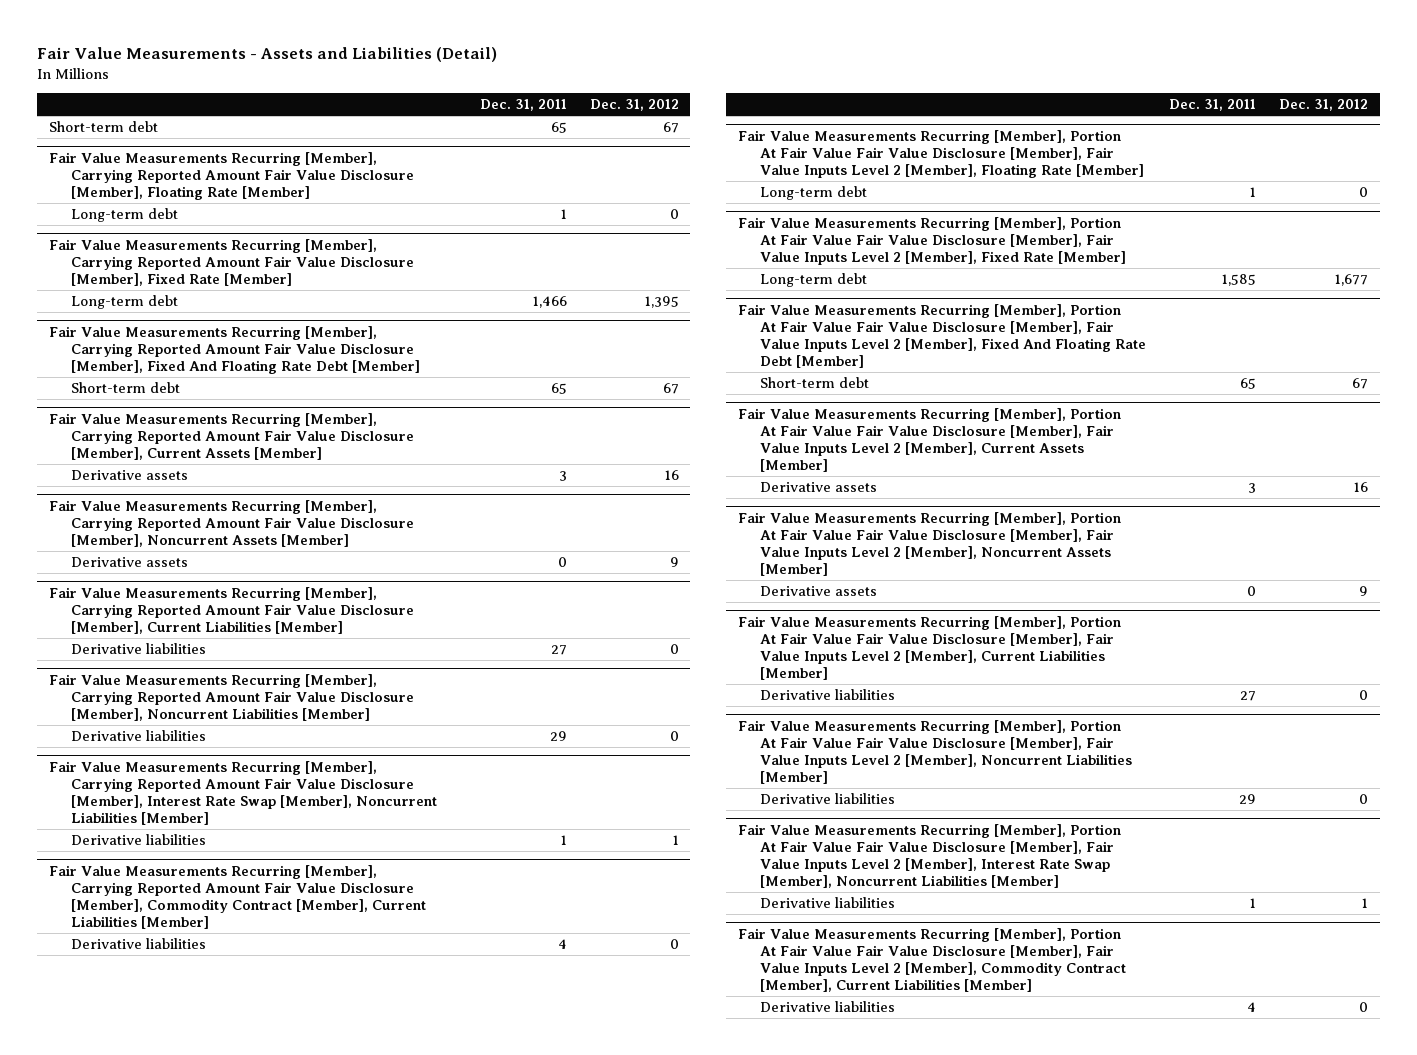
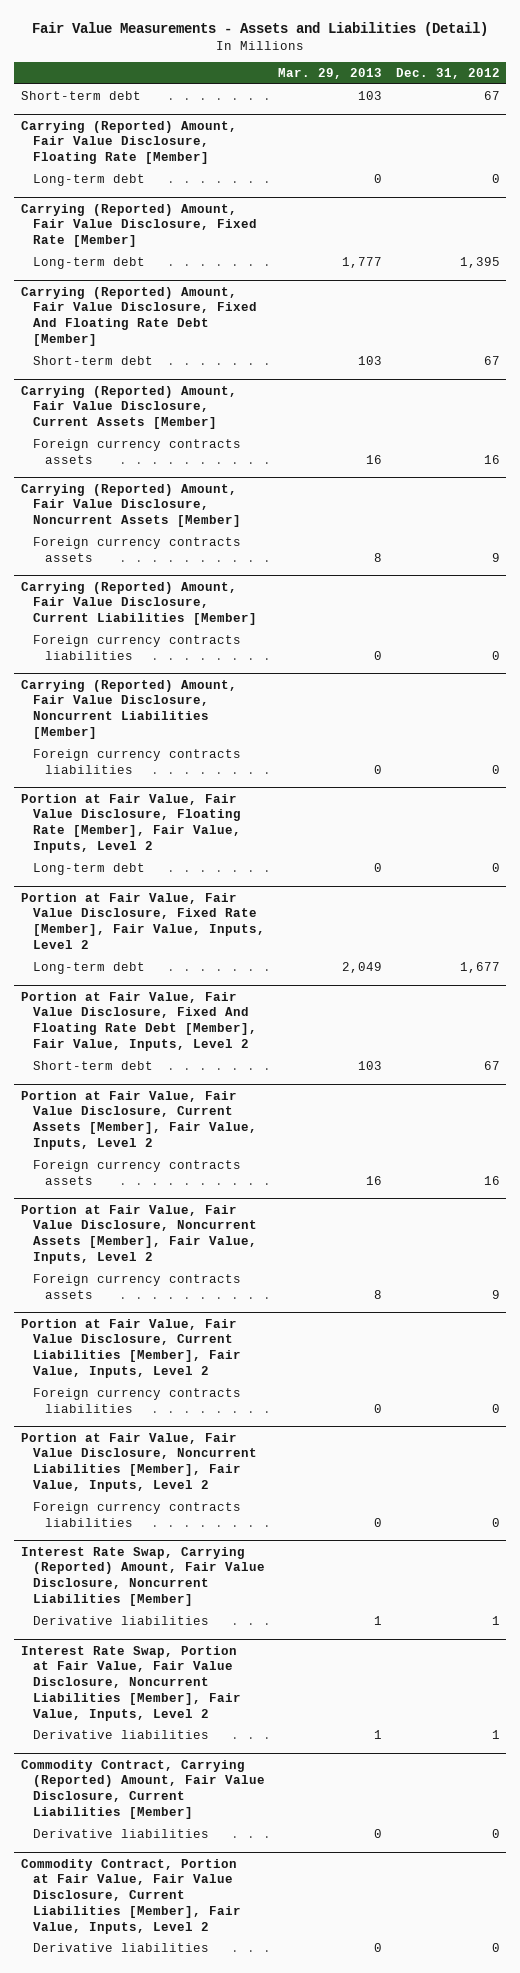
- | Dec. 31, 2011 | Dec. 31, 2012
+ | Mar. 29, 2013 | Dec. 31, 2012
- Fair Value Measurements Recurring [Member], Carrying Reported Amount Fair Value Disclosure [Member], Floating Rate [Member]
+ Carrying (Reported) Amount, Fair Value Disclosure, Floating Rate [Member]
- Fair Value Measurements Recurring [Member], Carrying Reported Amount Fair Value Disclosure [Member], Fixed Rate [Member]
+ Carrying (Reported) Amount, Fair Value Disclosure, Fixed Rate [Member]
- Fair Value Measurements Recurring [Member], Carrying Reported Amount Fair Value Disclosure [Member], Fixed And Floating Rate Debt [Member]
+ Carrying (Reported) Amount, Fair Value Disclosure, Fixed And Floating Rate Debt [Member]
- Fair Value Measurements Recurring [Member], Carrying Reported Amount Fair Value Disclosure [Member], Current Assets [Member]
- Derivative assets | 3 | 16
- Fair Value Measurements Recurring [Member], Carrying Reported Amount Fair Value Disclosure [Member], Noncurrent Assets [Member]
- Derivative assets | 0 | 9
- Fair Value Measurements Recurring [Member], Carrying Reported Amount Fair Value Disclosure [Member], Current Liabilities [Member]
- Derivative liabilities | 27 | 0
- Fair Value Measurements Recurring [Member], Carrying Reported Amount Fair Value Disclosure [Member], Noncurrent Liabilities [Member]
- Derivative liabilities | 29 | 0
- Fair Value Measurements Recurring [Member], Carrying Reported Amount Fair Value Disclosure [Member], Interest Rate Swap [Member], Noncurrent Liabilities [Member]
- Derivative liabilities | 1 | 1
- Fair Value Measurements Recurring [Member], Carrying Reported Amount Fair Value Disclosure [Member], Commodity Contract [Member], Current Liabilities [Member]
- Derivative liabilities | 4 | 0
- Fair Value Measurements Recurring [Member], Portion At Fair Value Fair Value Disclosure [Member], Fair Value Inputs Level 2 [Member], Floating Rate [Member]
+ Carrying (Reported) Amount, Fair Value Disclosure, Current Assets [Member]
+ Foreign currency contracts assets | 16 | 16
+ Carrying (Reported) Amount, Fair Value Disclosure, Noncurrent Assets [Member]
+ Foreign currency contracts assets | 8 | 9
+ Carrying (Reported) Amount, Fair Value Disclosure, Current Liabilities [Member]
+ Foreign currency contracts liabilities | 0 | 0
+ Carrying (Reported) Amount, Fair Value Disclosure, Noncurrent Liabilities [Member]
+ Foreign currency contracts liabilities | 0 | 0
+ Portion at Fair Value, Fair Value Disclosure, Floating Rate [Member], Fair Value, Inputs, Level 2
- Fair Value Measurements Recurring [Member], Portion At Fair Value Fair Value Disclosure [Member], Fair Value Inputs Level 2 [Member], Fixed Rate [Member]
+ Portion at Fair Value, Fair Value Disclosure, Fixed Rate [Member], Fair Value, Inputs, Level 2
- Fair Value Measurements Recurring [Member], Portion At Fair Value Fair Value Disclosure [Member], Fair Value Inputs Level 2 [Member], Fixed And Floating Rate Debt [Member]
+ Portion at Fair Value, Fair Value Disclosure, Fixed And Floating Rate Debt [Member], Fair Value, Inputs, Level 2
- Fair Value Measurements Recurring [Member], Portion At Fair Value Fair Value Disclosure [Member], Fair Value Inputs Level 2 [Member], Current Assets [Member]
- Derivative assets | 3 | 16
- Fair Value Measurements Recurring [Member], Portion At Fair Value Fair Value Disclosure [Member], Fair Value Inputs Level 2 [Member], Noncurrent Assets [Member]
- Derivative assets | 0 | 9
- Fair Value Measurements Recurring [Member], Portion At Fair Value Fair Value Disclosure [Member], Fair Value Inputs Level 2 [Member], Current Liabilities [Member]
- Derivative liabilities | 27 | 0
- Fair Value Measurements Recurring [Member], Portion At Fair Value Fair Value Disclosure [Member], Fair Value Inputs Level 2 [Member], Noncurrent Liabilities [Member]
- Derivative liabilities | 29 | 0
- Fair Value Measurements Recurring [Member], Portion At Fair Value Fair Value Disclosure [Member], Fair Value Inputs Level 2 [Member], Interest Rate Swap [Member], Noncurrent Liabilities [Member]
+ Portion at Fair Value, Fair Value Disclosure, Current Assets [Member], Fair Value, Inputs, Level 2
+ Foreign currency contracts assets | 16 | 16
+ Portion at Fair Value, Fair Value Disclosure, Noncurrent Assets [Member], Fair Value, Inputs, Level 2
+ Foreign currency contracts assets | 8 | 9
+ Portion at Fair Value, Fair Value Disclosure, Current Liabilities [Member], Fair Value, Inputs, Level 2
+ Foreign currency contracts liabilities | 0 | 0
+ Portion at Fair Value, Fair Value Disclosure, Noncurrent Liabilities [Member], Fair Value, Inputs, Level 2
+ Foreign currency contracts liabilities | 0 | 0
+ Interest Rate Swap, Carrying (Reported) Amount, Fair Value Disclosure, Noncurrent Liabilities [Member]
- Fair Value Measurements Recurring [Member], Portion At Fair Value Fair Value Disclosure [Member], Fair Value Inputs Level 2 [Member], Commodity Contract [Member], Current Liabilities [Member]
+ Interest Rate Swap, Portion at Fair Value, Fair Value Disclosure, Noncurrent Liabilities [Member], Fair Value, Inputs, Level 2
+ Derivative liabilities | 1 | 1
+ Commodity Contract, Carrying (Reported) Amount, Fair Value Disclosure, Current Liabilities [Member]
+ Commodity Contract, Portion at Fair Value, Fair Value Disclosure, Current Liabilities [Member], Fair Value, Inputs, Level 2
+ Derivative liabilities | 0 | 0

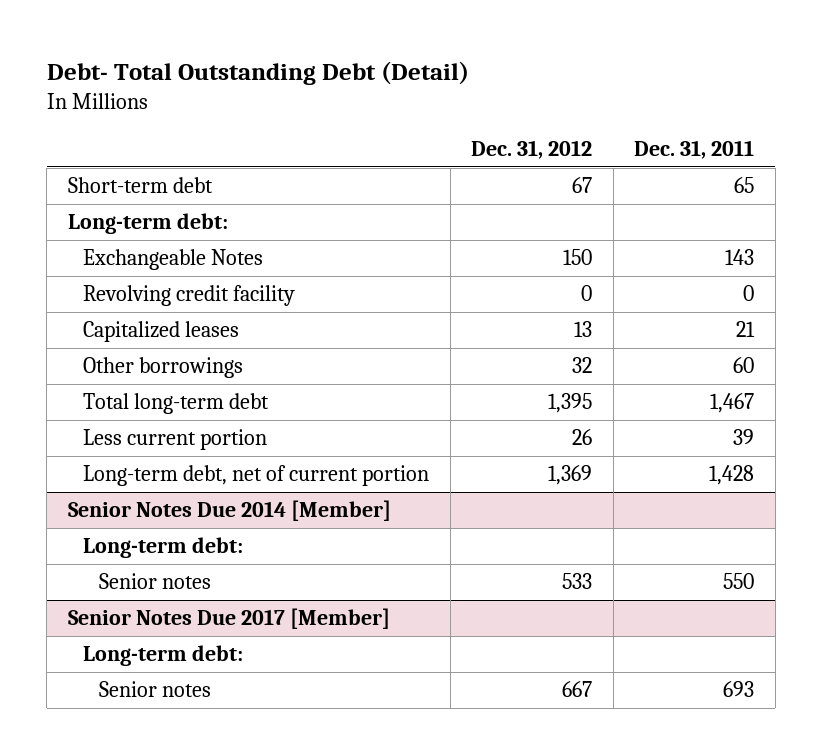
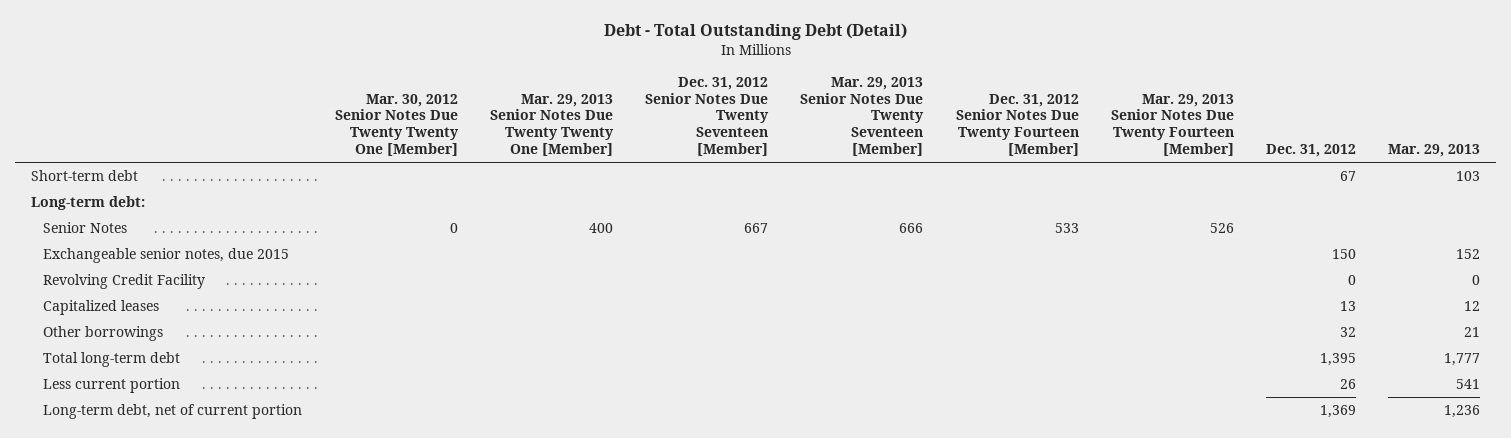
- Debt- Total Outstanding Debt (Detail)
+ Debt - Total Outstanding Debt (Detail)
- | Dec. 31, 2012 | Dec. 31, 2011
+ | Mar. 30, 2012 Senior Notes Due Twenty Twenty One [Member] | Mar. 29, 2013 Senior Notes Due Twenty Twenty One [Member] | Dec. 31, 2012 Senior Notes Due Twenty Seventeen [Member] | Mar. 29, 2013 Senior Notes Due Twenty Seventeen [Member] | Dec. 31, 2012 Senior Notes Due Twenty Fourteen [Member] | Mar. 29, 2013 Senior Notes Due Twenty Fourteen [Member] | Dec. 31, 2012 | Mar. 29, 2013
- Exchangeable Notes | 150 | 143
- Revolving credit facility | 0 | 0
+ Senior Notes | 0 | 400 | 667 | 666 | 533 | 526 | |
+ Exchangeable senior notes, due 2015 | | | | | | | 150 | 152
+ Revolving Credit Facility | | | | | | | 0 | 0
- Senior Notes Due 2014 [Member]
- Long-term debt:
- Senior notes | 533 | 550
- Senior Notes Due 2017 [Member]
- Long-term debt:
- Senior notes | 667 | 693

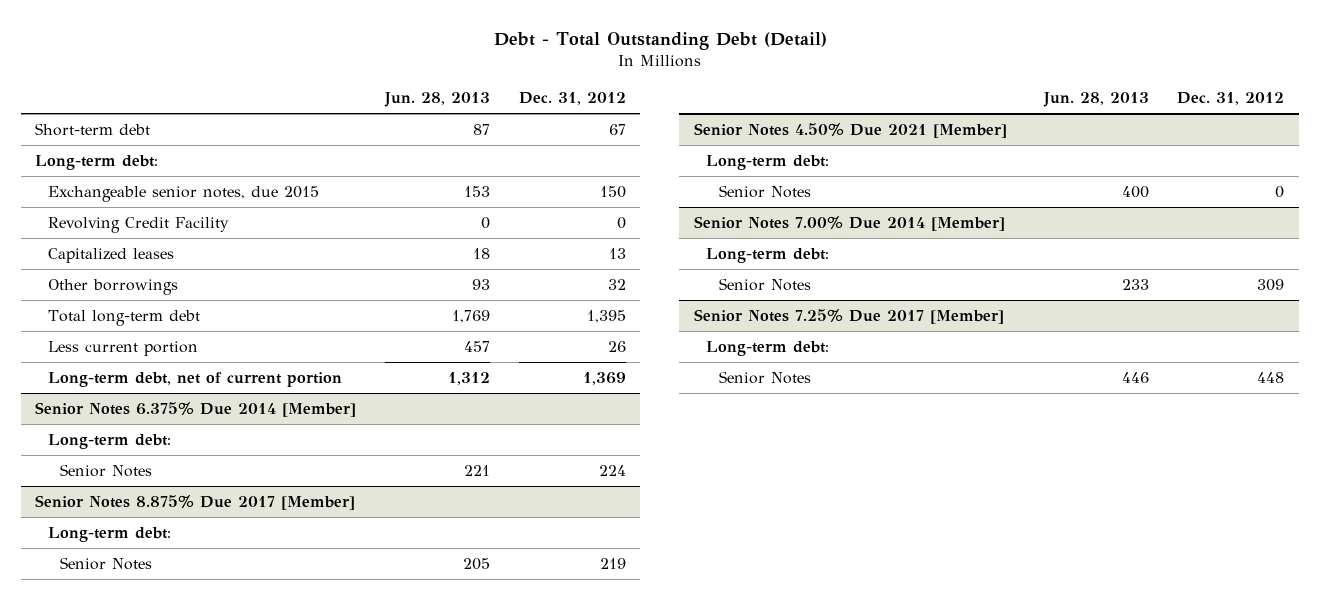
- | Mar. 30, 2012 Senior Notes Due Twenty Twenty One [Member] | Mar. 29, 2013 Senior Notes Due Twenty Twenty One [Member] | Dec. 31, 2012 Senior Notes Due Twenty Seventeen [Member] | Mar. 29, 2013 Senior Notes Due Twenty Seventeen [Member] | Dec. 31, 2012 Senior Notes Due Twenty Fourteen [Member] | Mar. 29, 2013 Senior Notes Due Twenty Fourteen [Member] | Dec. 31, 2012 | Mar. 29, 2013
+ | Jun. 28, 2013 | Dec. 31, 2012
- Senior Notes | 0 | 400 | 667 | 666 | 533 | 526 | |
+ Senior Notes 6.375% Due 2014 [Member]
+ Long-term debt:
+ Senior Notes | 221 | 224
+ Senior Notes 8.875% Due 2017 [Member]
+ Long-term debt:
+ Senior Notes | 205 | 219
+ Senior Notes 4.50% Due 2021 [Member]
+ Long-term debt:
+ Senior Notes | 400 | 0
+ Senior Notes 7.00% Due 2014 [Member]
+ Long-term debt:
+ Senior Notes | 233 | 309
+ Senior Notes 7.25% Due 2017 [Member]
+ Long-term debt:
+ Senior Notes | 446 | 448

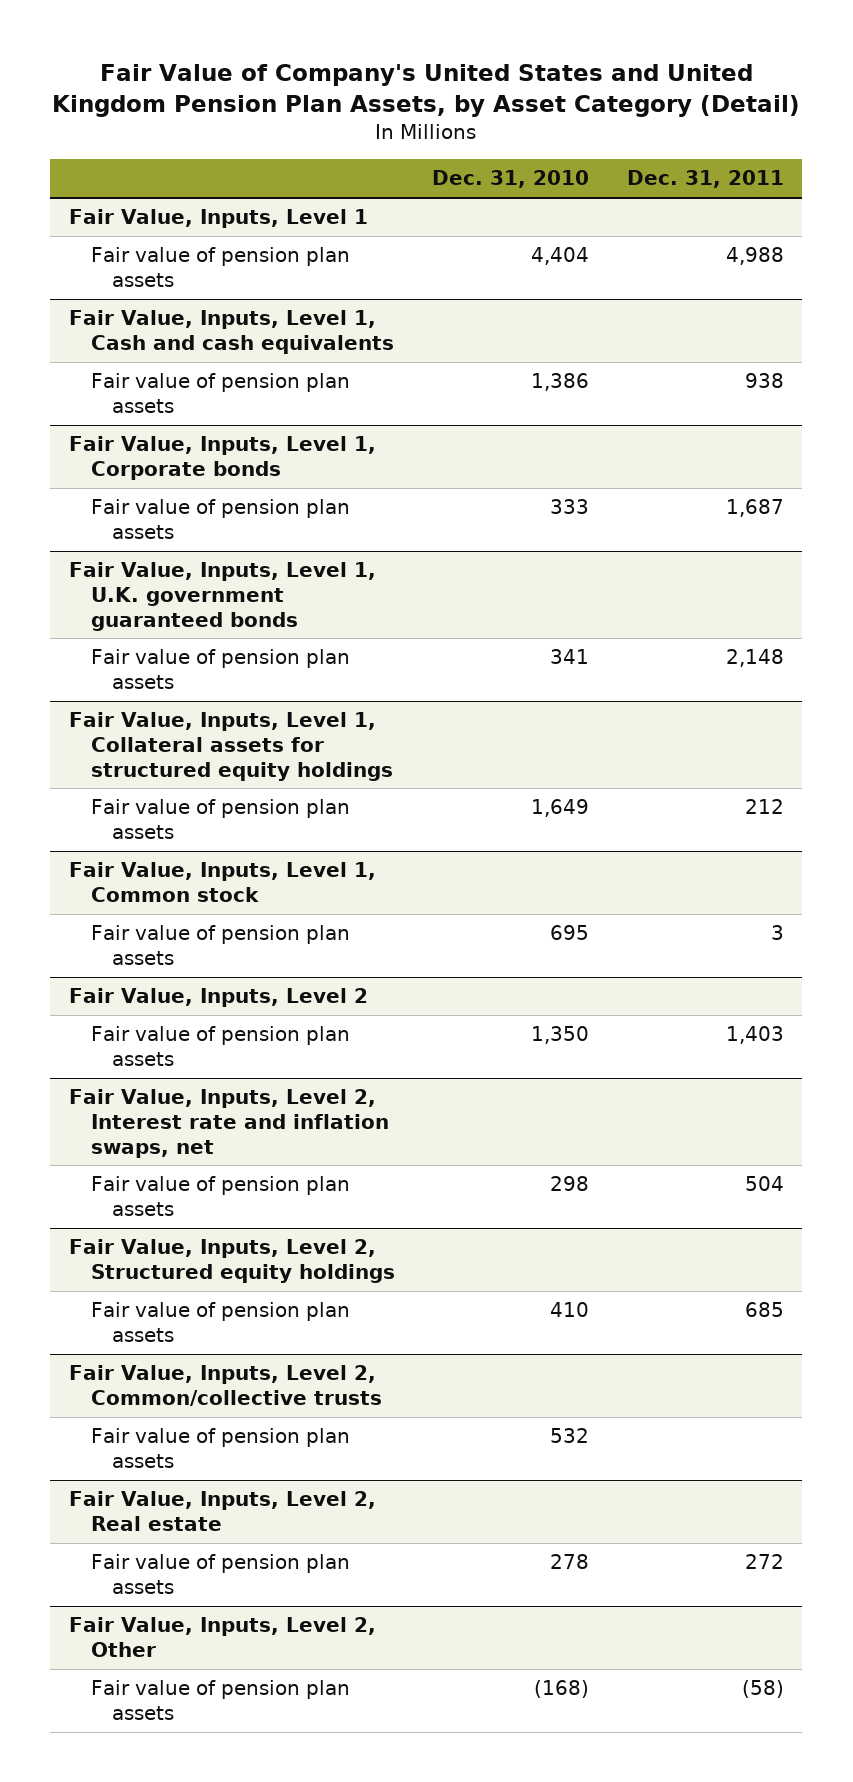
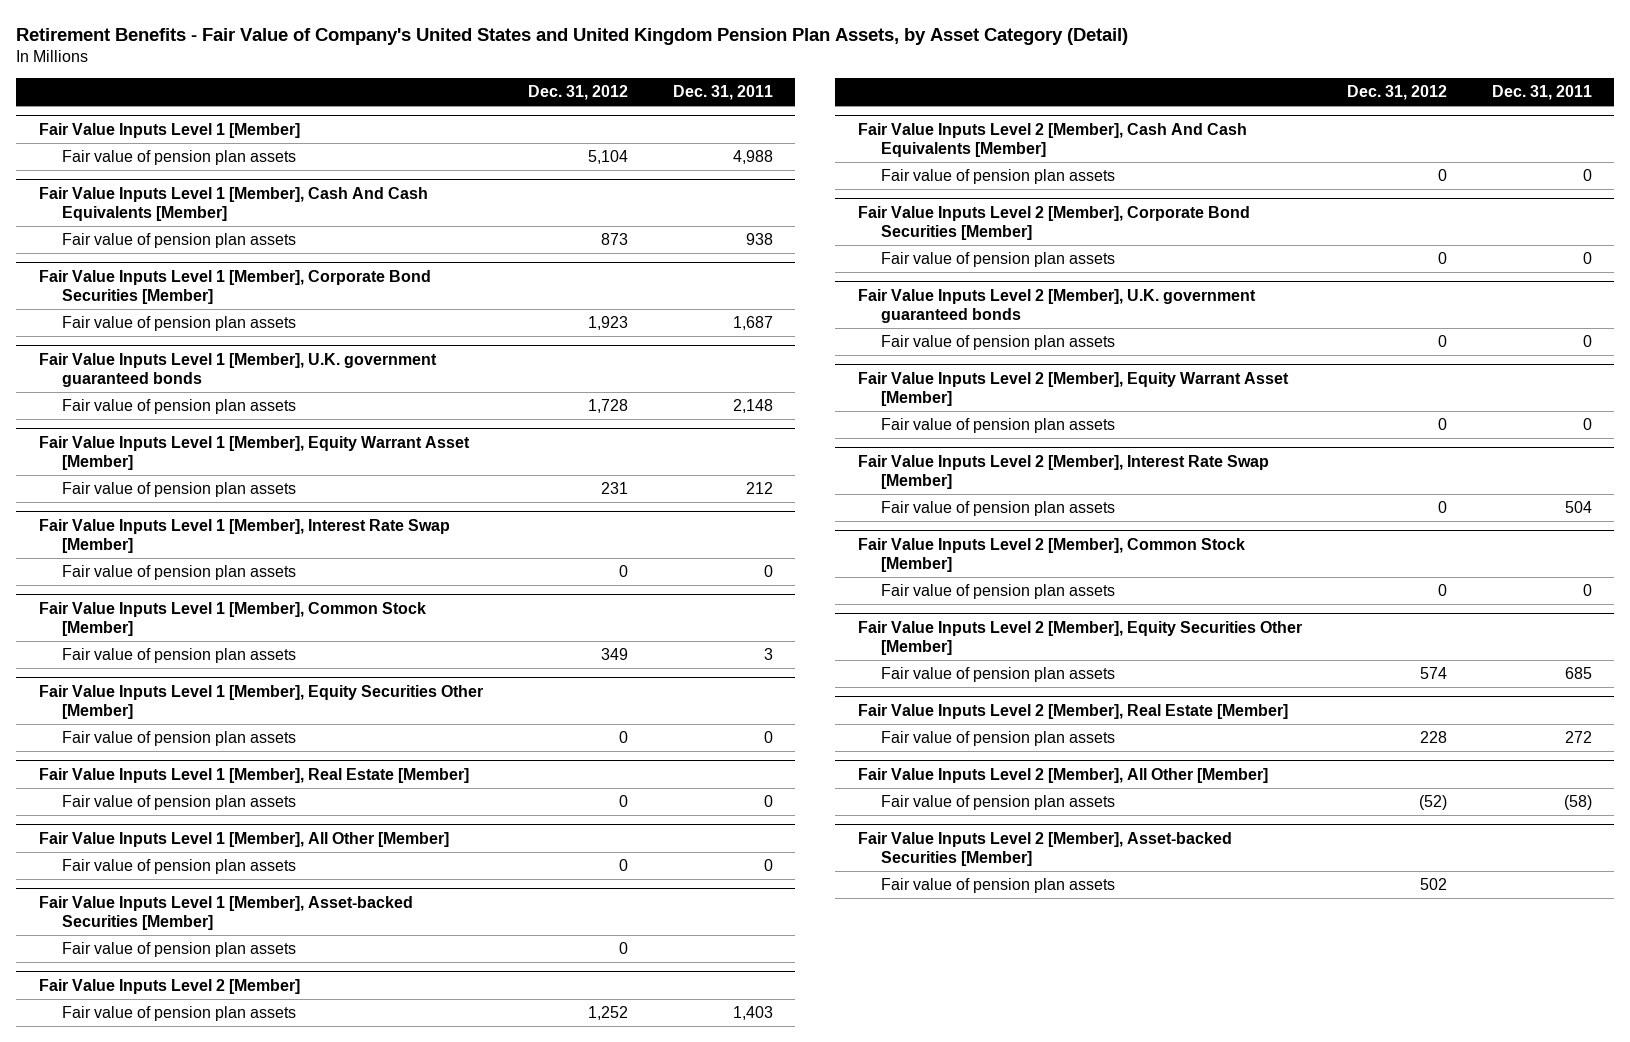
- Fair Value of Company's United States and United Kingdom Pension Plan Assets, by Asset Category (Detail)
+ Retirement Benefits - Fair Value of Company's United States and United Kingdom Pension Plan Assets, by Asset Category (Detail)
- | Dec. 31, 2010 | Dec. 31, 2011
+ | Dec. 31, 2012 | Dec. 31, 2011
- Fair Value, Inputs, Level 1
+ Fair Value Inputs Level 1 [Member]
- Fair Value, Inputs, Level 1, Cash and cash equivalents
+ Fair Value Inputs Level 1 [Member], Cash And Cash Equivalents [Member]
- Fair Value, Inputs, Level 1, Corporate bonds
+ Fair Value Inputs Level 1 [Member], Corporate Bond Securities [Member]
- Fair Value, Inputs, Level 1, U.K. government guaranteed bonds
+ Fair Value Inputs Level 1 [Member], U.K. government guaranteed bonds
- Fair Value, Inputs, Level 1, Collateral assets for structured equity holdings
+ Fair Value Inputs Level 1 [Member], Equity Warrant Asset [Member]
- Fair Value, Inputs, Level 1, Common stock
+ Fair Value Inputs Level 1 [Member], Interest Rate Swap [Member]
+ Fair value of pension plan assets | 0 | 0
+ Fair Value Inputs Level 1 [Member], Common Stock [Member]
- Fair Value, Inputs, Level 2
+ Fair Value Inputs Level 1 [Member], Equity Securities Other [Member]
+ Fair value of pension plan assets | 0 | 0
+ Fair Value Inputs Level 1 [Member], Real Estate [Member]
+ Fair value of pension plan assets | 0 | 0
+ Fair Value Inputs Level 1 [Member], All Other [Member]
+ Fair value of pension plan assets | 0 | 0
+ Fair Value Inputs Level 1 [Member], Asset-backed Securities [Member]
+ Fair value of pension plan assets | 0 |
+ Fair Value Inputs Level 2 [Member]
- Fair Value, Inputs, Level 2, Interest rate and inflation swaps, net
+ Fair Value Inputs Level 2 [Member], Cash And Cash Equivalents [Member]
+ Fair value of pension plan assets | 0 | 0
+ Fair Value Inputs Level 2 [Member], Corporate Bond Securities [Member]
+ Fair value of pension plan assets | 0 | 0
+ Fair Value Inputs Level 2 [Member], U.K. government guaranteed bonds
+ Fair value of pension plan assets | 0 | 0
+ Fair Value Inputs Level 2 [Member], Equity Warrant Asset [Member]
+ Fair value of pension plan assets | 0 | 0
+ Fair Value Inputs Level 2 [Member], Interest Rate Swap [Member]
- Fair Value, Inputs, Level 2, Structured equity holdings
+ Fair Value Inputs Level 2 [Member], Common Stock [Member]
+ Fair value of pension plan assets | 0 | 0
+ Fair Value Inputs Level 2 [Member], Equity Securities Other [Member]
- Fair Value, Inputs, Level 2, Common/collective trusts
- Fair value of pension plan assets | 532 |
- Fair Value, Inputs, Level 2, Real estate
+ Fair Value Inputs Level 2 [Member], Real Estate [Member]
- Fair Value, Inputs, Level 2, Other
+ Fair Value Inputs Level 2 [Member], All Other [Member]
+ Fair Value Inputs Level 2 [Member], Asset-backed Securities [Member]
+ Fair value of pension plan assets | 502 |

